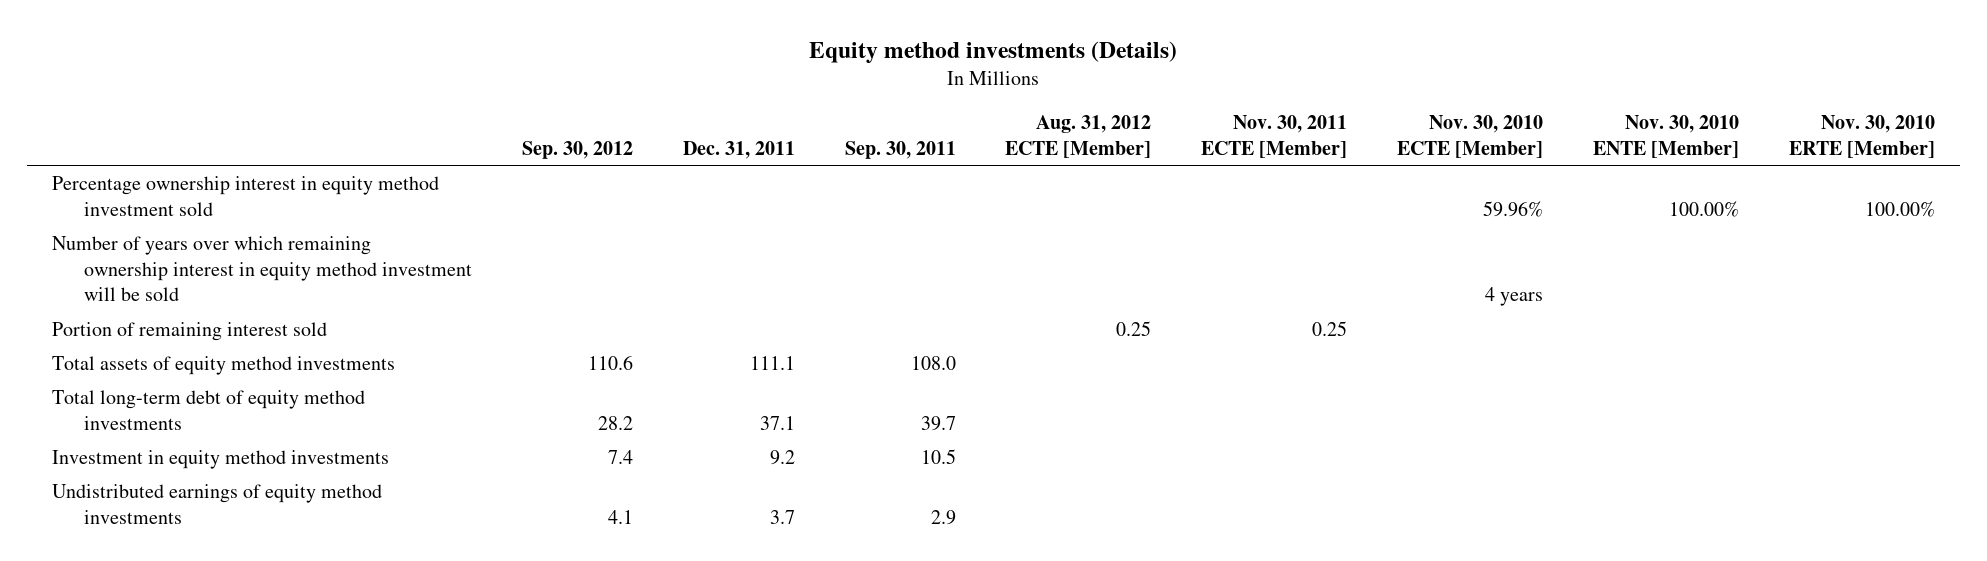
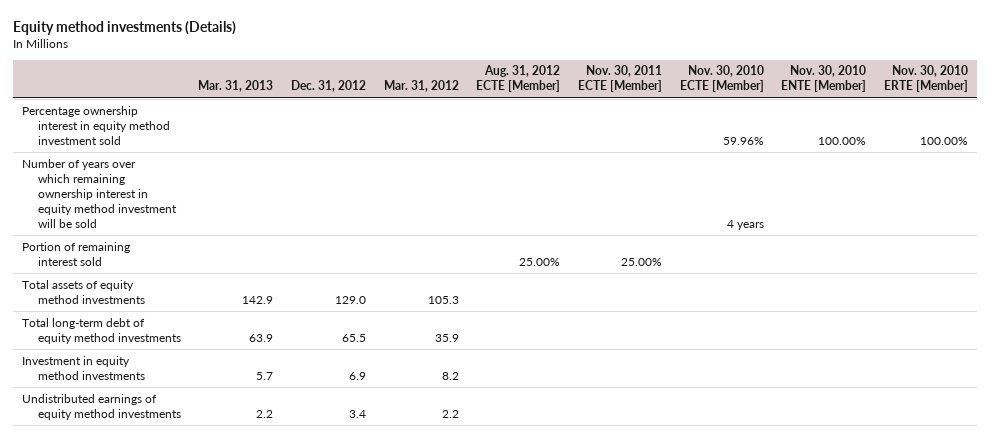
- | Sep. 30, 2012 | Dec. 31, 2011 | Sep. 30, 2011 | Aug. 31, 2012 ECTE [Member] | Nov. 30, 2011 ECTE [Member] | Nov. 30, 2010 ECTE [Member] | Nov. 30, 2010 ENTE [Member] | Nov. 30, 2010 ERTE [Member]
+ | Mar. 31, 2013 | Dec. 31, 2012 | Mar. 31, 2012 | Aug. 31, 2012 ECTE [Member] | Nov. 30, 2011 ECTE [Member] | Nov. 30, 2010 ECTE [Member] | Nov. 30, 2010 ENTE [Member] | Nov. 30, 2010 ERTE [Member]
- Portion of remaining interest sold | | | | 0.25 | 0.25 | | |
+ Portion of remaining interest sold | | | | 25.00% | 25.00% | | |

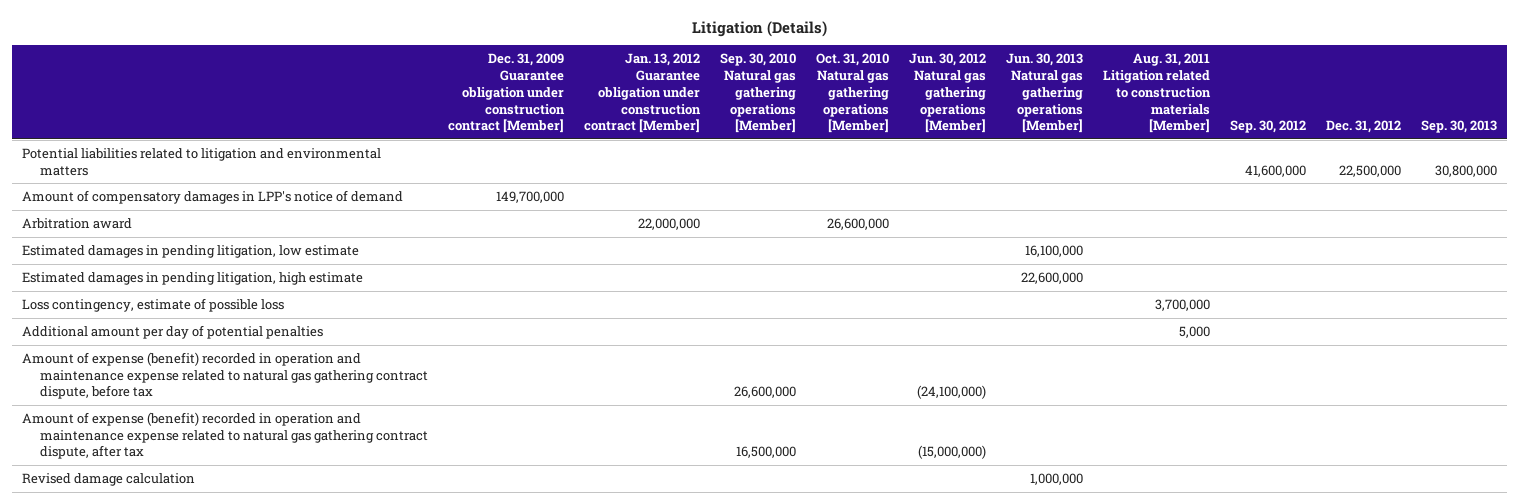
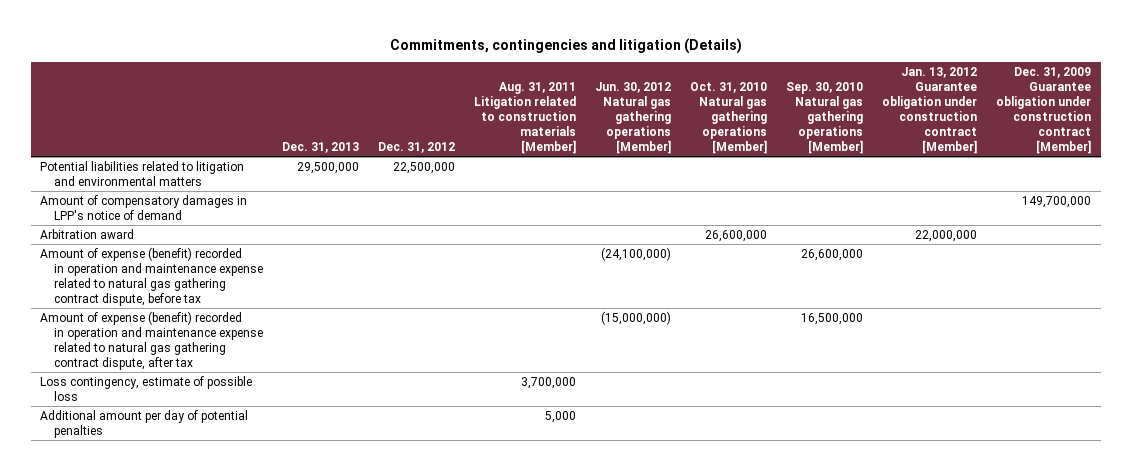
- Litigation (Details)
+ Commitments, contingencies and litigation (Details)
- | Dec. 31, 2009 Guarantee obligation under construction contract [Member] | Jan. 13, 2012 Guarantee obligation under construction contract [Member] | Sep. 30, 2010 Natural gas gathering operations [Member] | Oct. 31, 2010 Natural gas gathering operations [Member] | Jun. 30, 2012 Natural gas gathering operations [Member] | Jun. 30, 2013 Natural gas gathering operations [Member] | Aug. 31, 2011 Litigation related to construction materials [Member] | Sep. 30, 2012 | Dec. 31, 2012 | Sep. 30, 2013
+ | Dec. 31, 2013 | Dec. 31, 2012 | Aug. 31, 2011 Litigation related to construction materials [Member] | Jun. 30, 2012 Natural gas gathering operations [Member] | Oct. 31, 2010 Natural gas gathering operations [Member] | Sep. 30, 2010 Natural gas gathering operations [Member] | Jan. 13, 2012 Guarantee obligation under construction contract [Member] | Dec. 31, 2009 Guarantee obligation under construction contract [Member]
- Estimated damages in pending litigation, low estimate | | | | | | 16,100,000 | | | |
- Estimated damages in pending litigation, high estimate | | | | | | 22,600,000 | | | |
- Revised damage calculation | | | | | | 1,000,000 | | | |
moved down: Loss contingency, estimate of possible loss | | | 3,700,000 | | | | |
moved down: Additional amount per day of potential penalties | | | 5,000 | | | | |

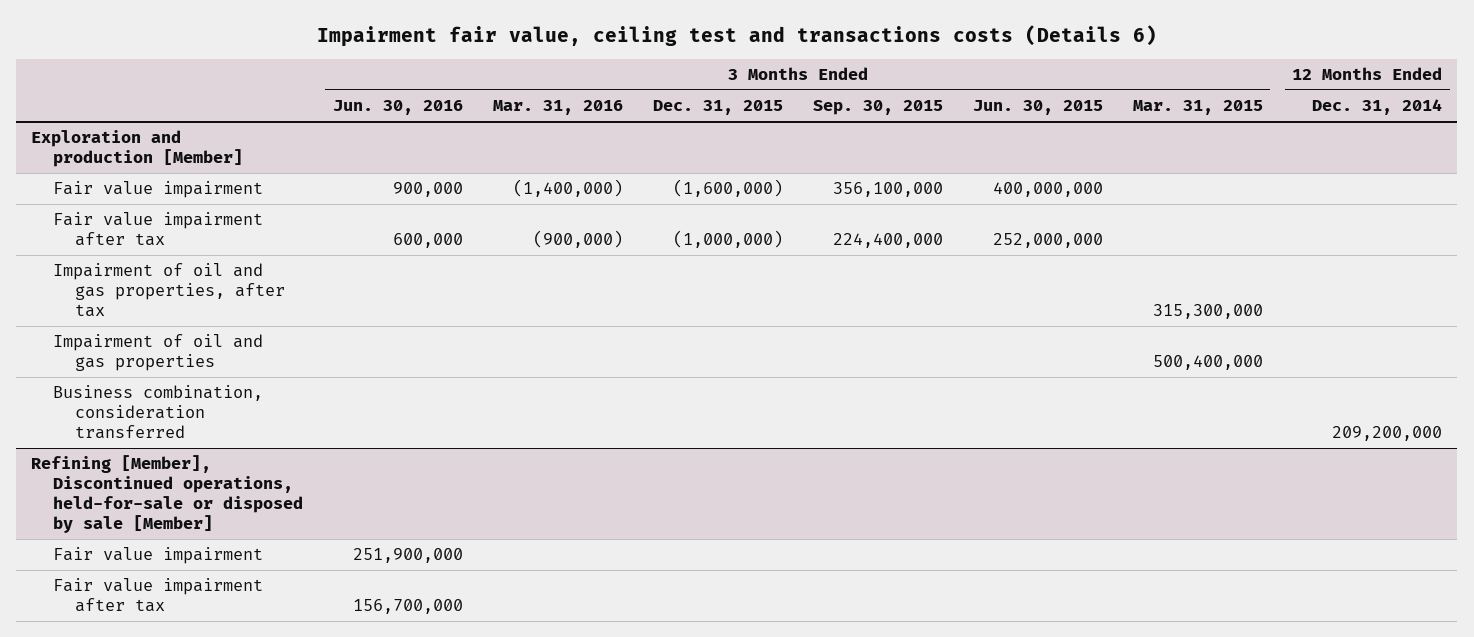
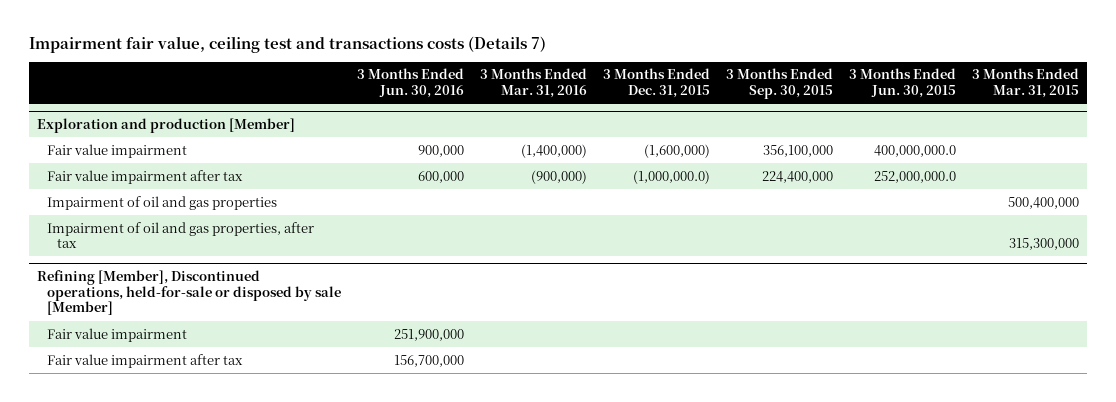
- Impairment fair value, ceiling test and transactions costs (Details 6)
+ Impairment fair value, ceiling test and transactions costs (Details 7)
- | 3 Months Ended Jun. 30, 2016 | 3 Months Ended Mar. 31, 2016 | 3 Months Ended Dec. 31, 2015 | 3 Months Ended Sep. 30, 2015 | 3 Months Ended Jun. 30, 2015 | 3 Months Ended Mar. 31, 2015 | 12 Months Ended Dec. 31, 2014
+ | 3 Months Ended Jun. 30, 2016 | 3 Months Ended Mar. 31, 2016 | 3 Months Ended Dec. 31, 2015 | 3 Months Ended Sep. 30, 2015 | 3 Months Ended Jun. 30, 2015 | 3 Months Ended Mar. 31, 2015
@ Exploration and production [Member]
- Fair value impairment | 900,000 | (1,400,000) | (1,600,000) | 356,100,000 | 400,000,000 | |
- Fair value impairment after tax | 600,000 | (900,000) | (1,000,000) | 224,400,000 | 252,000,000 | |
+ Fair value impairment | 900,000 | (1,400,000) | (1,600,000) | 356,100,000 | 400,000,000.0 |
+ Fair value impairment after tax | 600,000 | (900,000) | (1,000,000.0) | 224,400,000 | 252,000,000.0 |
- Business combination, consideration transferred | | | | | | | 209,200,000
moved down: Impairment of oil and gas properties, after tax | | | | | | 315,300,000

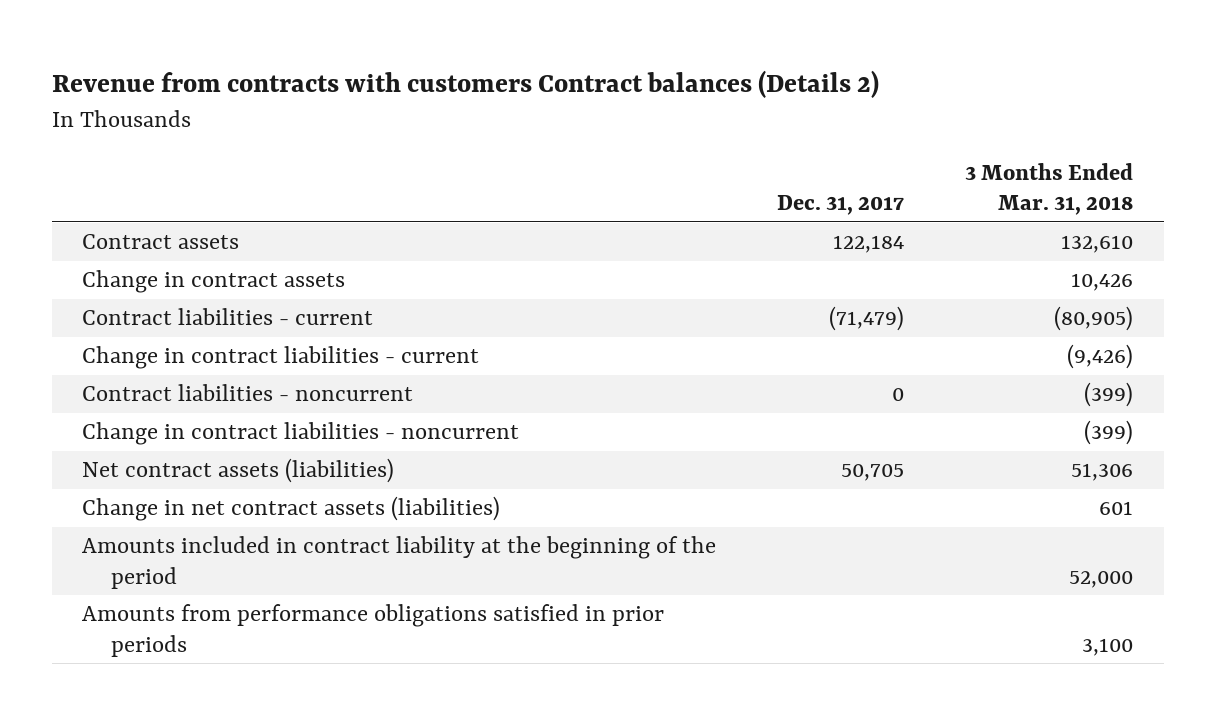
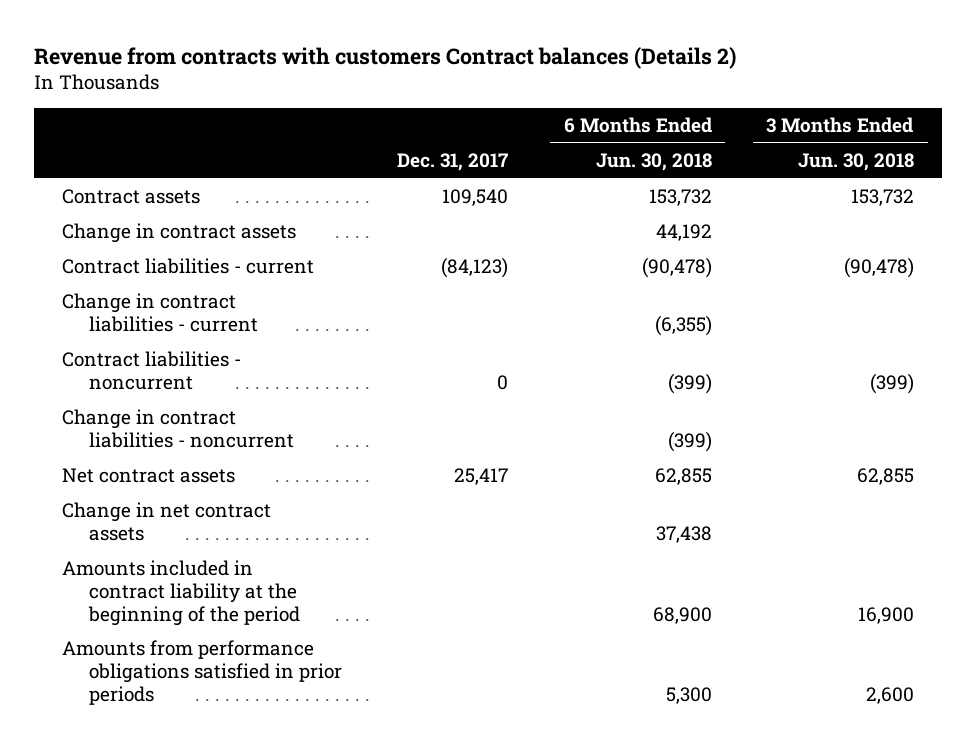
- | Dec. 31, 2017 | 3 Months Ended Mar. 31, 2018
+ | Dec. 31, 2017 | 6 Months Ended Jun. 30, 2018 | 3 Months Ended Jun. 30, 2018
- Contract assets | 122,184 | 132,610
+ Contract assets | 109,540 | 153,732 | 153,732
- Contract liabilities - current | (71,479) | (80,905)
+ Contract liabilities - current | (84,123) | (90,478) | (90,478)
- Net contract assets (liabilities) | 50,705 | 51,306
- Change in net contract assets (liabilities) | | 601
+ Net contract assets | 25,417 | 62,855 | 62,855
+ Change in net contract assets | | 37,438 |

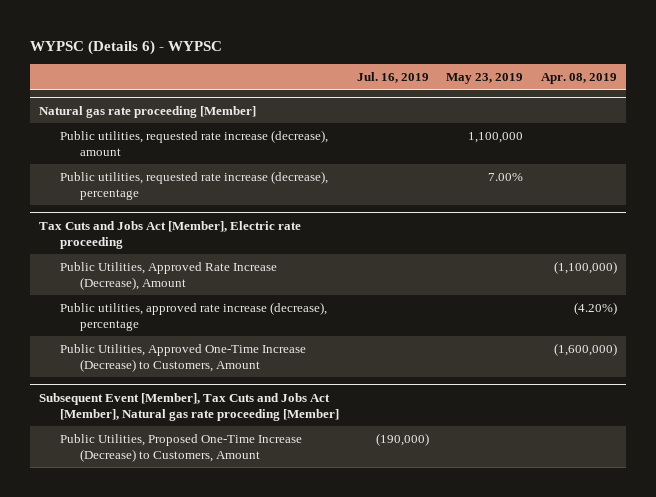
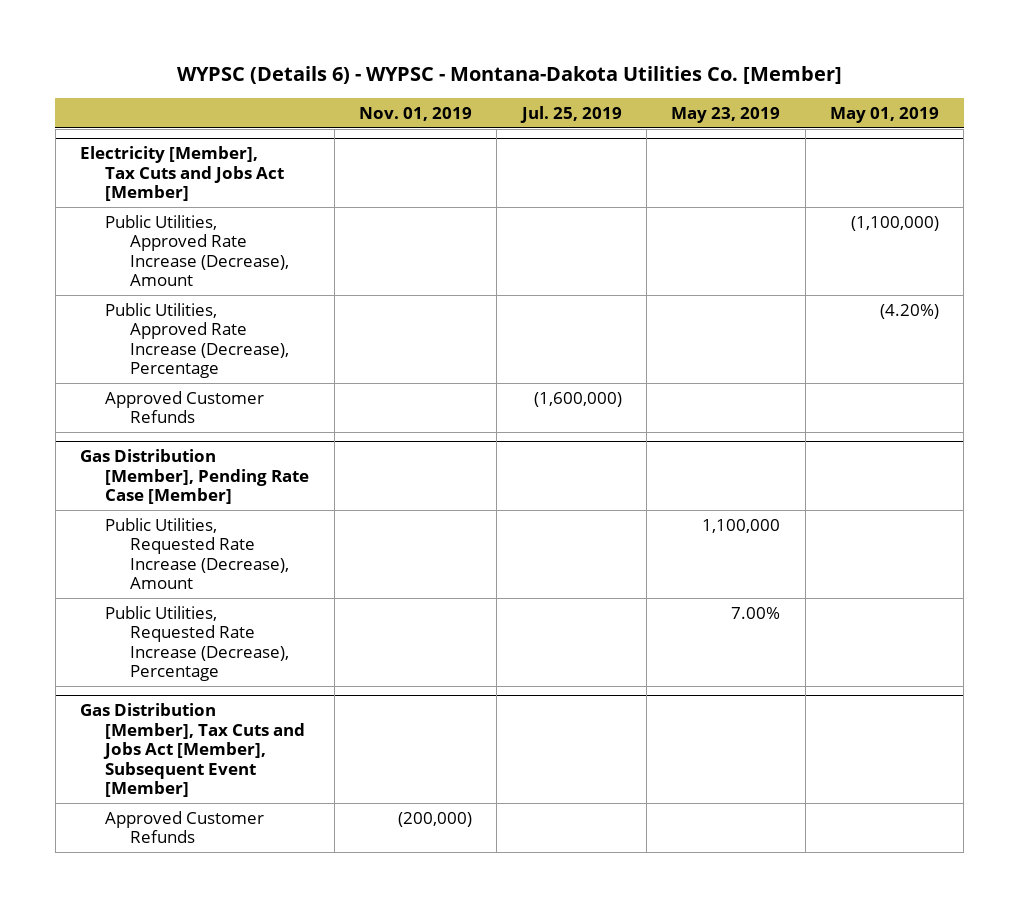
- WYPSC (Details 6) - WYPSC
+ WYPSC (Details 6) - WYPSC - Montana-Dakota Utilities Co. [Member]
- | Jul. 16, 2019 | May 23, 2019 | Apr. 08, 2019
+ | Nov. 01, 2019 | Jul. 25, 2019 | May 23, 2019 | May 01, 2019
- Natural gas rate proceeding [Member]
- Public utilities, requested rate increase (decrease), amount | | 1,100,000 |
- Public utilities, requested rate increase (decrease), percentage | | 7.00% |
- Tax Cuts and Jobs Act [Member], Electric rate proceeding
+ Electricity [Member], Tax Cuts and Jobs Act [Member]
- Public utilities, approved rate increase (decrease), percentage | | | (4.20%)
- Public Utilities, Approved One-Time Increase (Decrease) to Customers, Amount | | | (1,600,000)
- Subsequent Event [Member], Tax Cuts and Jobs Act [Member], Natural gas rate proceeding [Member]
- Public Utilities, Proposed One-Time Increase (Decrease) to Customers, Amount | (190,000) | |
+ Public Utilities, Approved Rate Increase (Decrease), Percentage | | | | (4.20%)
+ Approved Customer Refunds | | (1,600,000) | |
+ Gas Distribution [Member], Pending Rate Case [Member]
+ Public Utilities, Requested Rate Increase (Decrease), Amount | | | 1,100,000 |
+ Public Utilities, Requested Rate Increase (Decrease), Percentage | | | 7.00% |
+ Gas Distribution [Member], Tax Cuts and Jobs Act [Member], Subsequent Event [Member]
+ Approved Customer Refunds | (200,000) | | |

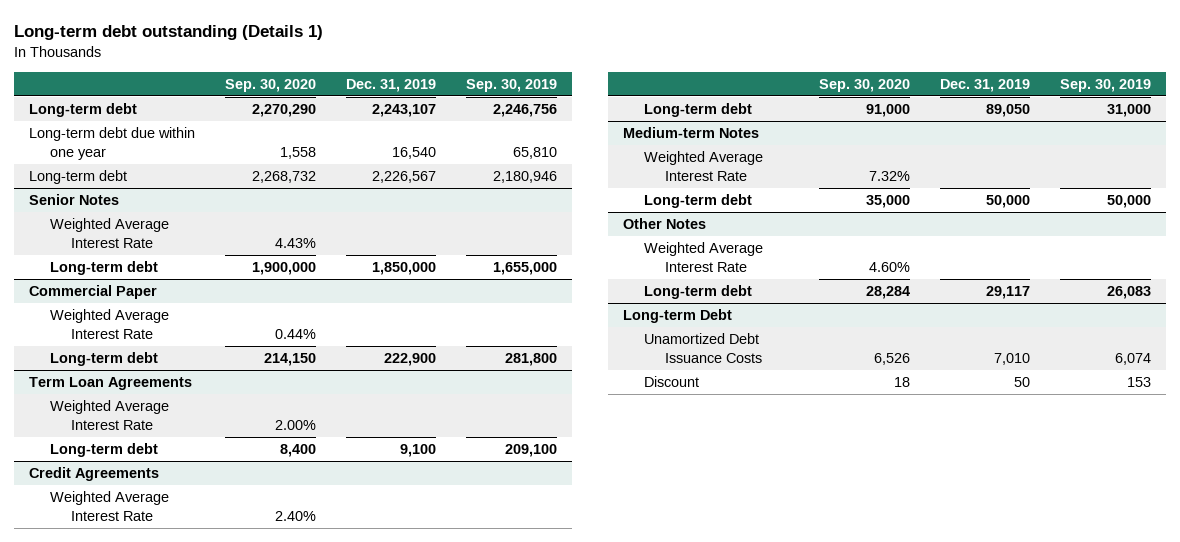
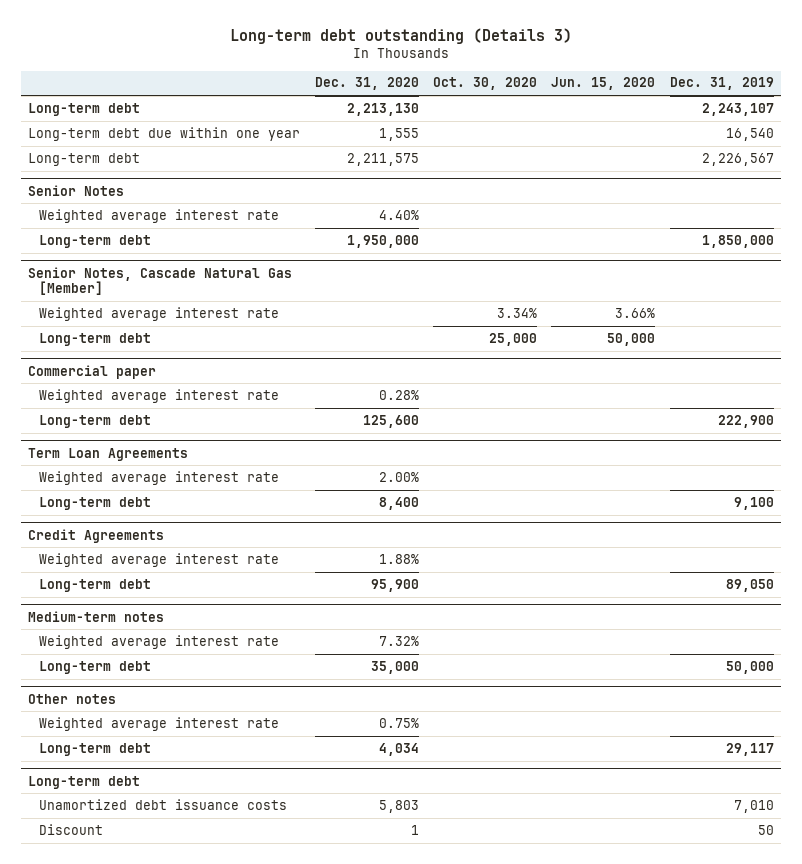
- Long-term debt outstanding (Details 1)
+ Long-term debt outstanding (Details 3)
- | Sep. 30, 2020 | Dec. 31, 2019 | Sep. 30, 2019
+ | Dec. 31, 2020 | Oct. 30, 2020 | Jun. 15, 2020 | Dec. 31, 2019
@ Senior Notes
- Weighted Average Interest Rate | 4.43% | |
+ Weighted average interest rate | 4.40% | | |
- Commercial Paper
- Weighted Average Interest Rate | 0.44% | |
+ Senior Notes, Cascade Natural Gas [Member]
+ Weighted average interest rate | | 3.34% | 3.66% |
+ Long-term debt | | 25,000 | 50,000 |
+ Commercial paper
+ Weighted average interest rate | 0.28% | | |
@ Term Loan Agreements
- Weighted Average Interest Rate | 2.00% | |
+ Weighted average interest rate | 2.00% | | |
@ Credit Agreements
- Weighted Average Interest Rate | 2.40% | |
+ Weighted average interest rate | 1.88% | | |
- Medium-term Notes
- Weighted Average Interest Rate | 7.32% | |
+ Medium-term notes
+ Weighted average interest rate | 7.32% | | |
- Other Notes
- Weighted Average Interest Rate | 4.60% | |
+ Other notes
+ Weighted average interest rate | 0.75% | | |
- Long-term Debt
- Unamortized Debt Issuance Costs | 6,526 | 7,010 | 6,074
+ Long-term debt
+ Unamortized debt issuance costs | 5,803 | | | 7,010

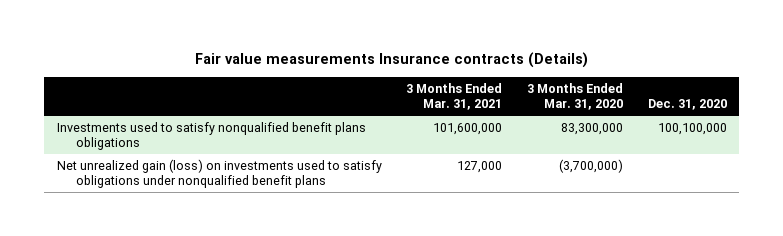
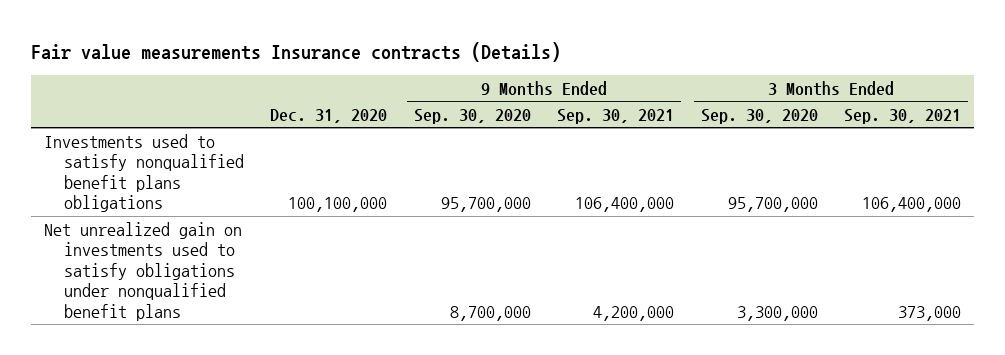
- | 3 Months Ended Mar. 31, 2021 | 3 Months Ended Mar. 31, 2020 | Dec. 31, 2020
+ | Dec. 31, 2020 | 9 Months Ended Sep. 30, 2020 | 9 Months Ended Sep. 30, 2021 | 3 Months Ended Sep. 30, 2020 | 3 Months Ended Sep. 30, 2021
- Net unrealized gain (loss) on investments used to satisfy obligations under nonqualified benefit plans | 127,000 | (3,700,000) |
+ Net unrealized gain on investments used to satisfy obligations under nonqualified benefit plans | | 8,700,000 | 4,200,000 | 3,300,000 | 373,000

